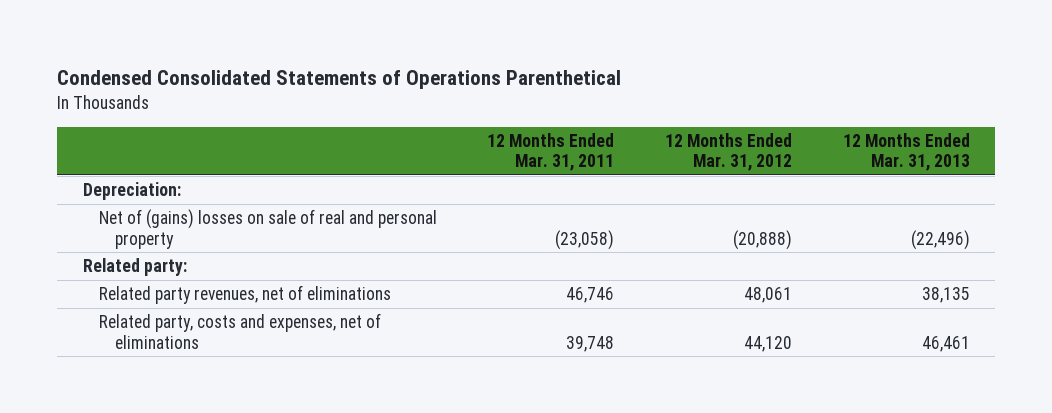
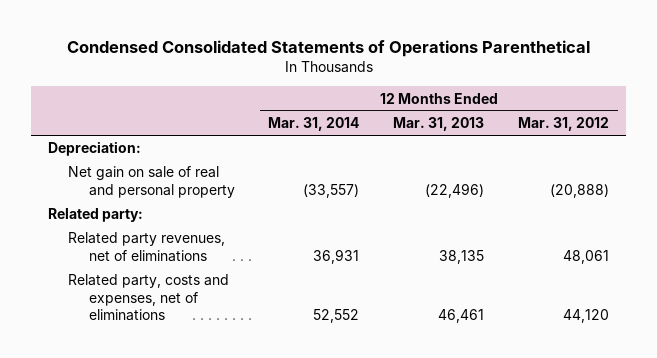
- | 12 Months Ended Mar. 31, 2011 | 12 Months Ended Mar. 31, 2012 | 12 Months Ended Mar. 31, 2013
+ | 12 Months Ended Mar. 31, 2014 | 12 Months Ended Mar. 31, 2013 | 12 Months Ended Mar. 31, 2012
- Net of (gains) losses on sale of real and personal property | (23,058) | (20,888) | (22,496)
+ Net gain on sale of real and personal property | (33,557) | (22,496) | (20,888)

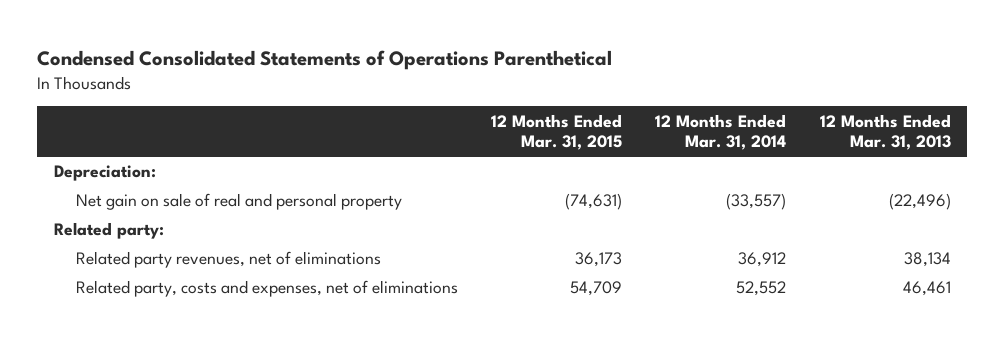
- | 12 Months Ended Mar. 31, 2014 | 12 Months Ended Mar. 31, 2013 | 12 Months Ended Mar. 31, 2012
+ | 12 Months Ended Mar. 31, 2015 | 12 Months Ended Mar. 31, 2014 | 12 Months Ended Mar. 31, 2013
- Related party revenues, net of eliminations | 36,931 | 38,135 | 48,061
+ Related party revenues, net of eliminations | 36,173 | 36,912 | 38,134

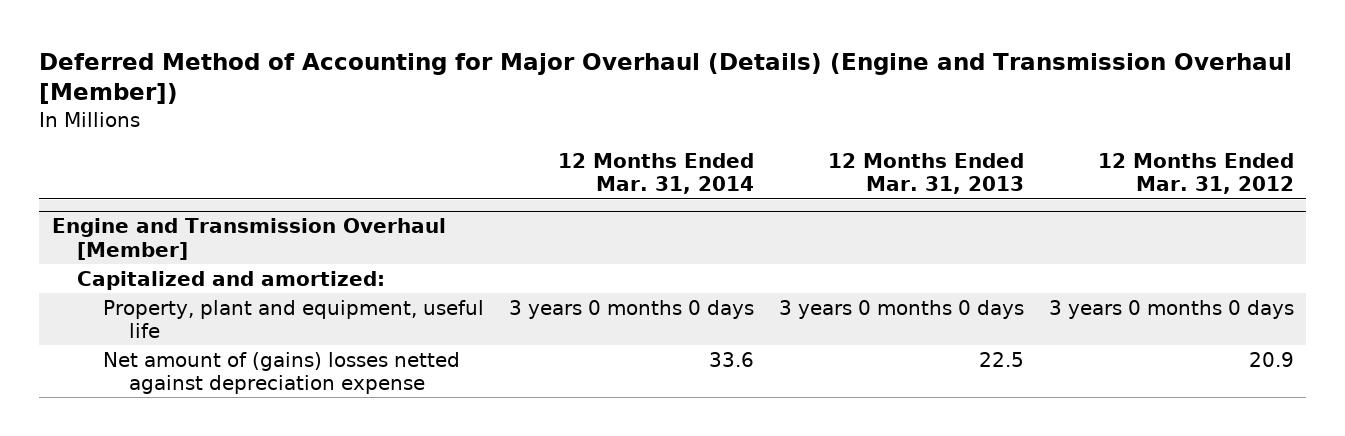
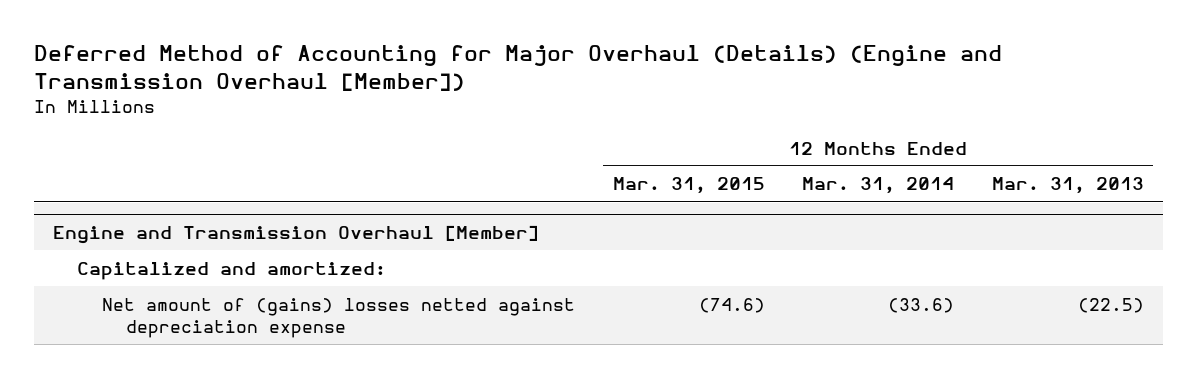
- | 12 Months Ended Mar. 31, 2014 | 12 Months Ended Mar. 31, 2013 | 12 Months Ended Mar. 31, 2012
+ | 12 Months Ended Mar. 31, 2015 | 12 Months Ended Mar. 31, 2014 | 12 Months Ended Mar. 31, 2013
@ Engine and Transmission Overhaul [Member]
- Property, plant and equipment, useful life | 3 years 0 months 0 days | 3 years 0 months 0 days | 3 years 0 months 0 days
- Net amount of (gains) losses netted against depreciation expense | 33.6 | 22.5 | 20.9
+ Net amount of (gains) losses netted against depreciation expense | (74.6) | (33.6) | (22.5)

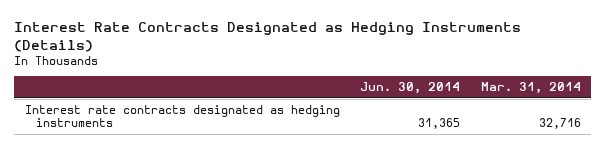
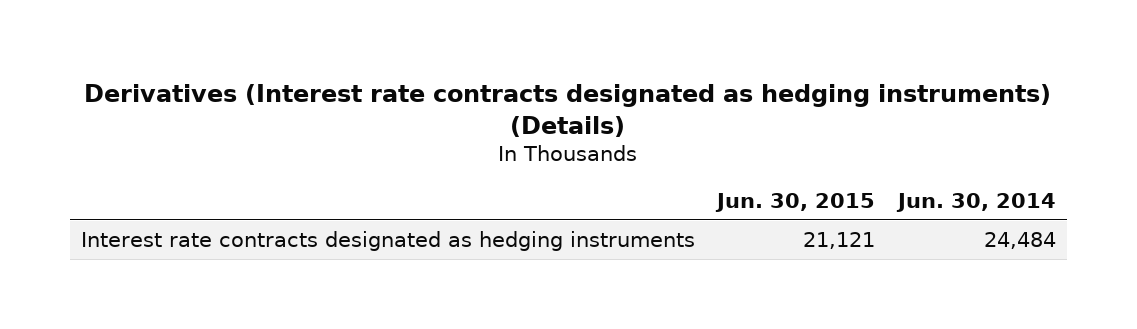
- Interest Rate Contracts Designated as Hedging Instruments (Details)
+ Derivatives (Interest rate contracts designated as hedging instruments) (Details)
- | Jun. 30, 2014 | Mar. 31, 2014
+ | Jun. 30, 2015 | Jun. 30, 2014
- Interest rate contracts designated as hedging instruments | 31,365 | 32,716
+ Interest rate contracts designated as hedging instruments | 21,121 | 24,484

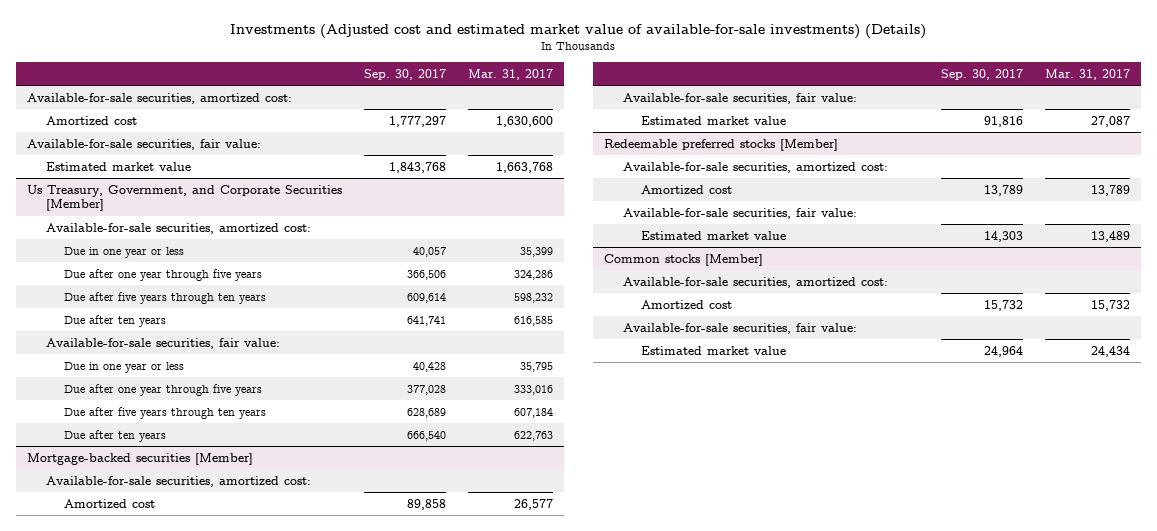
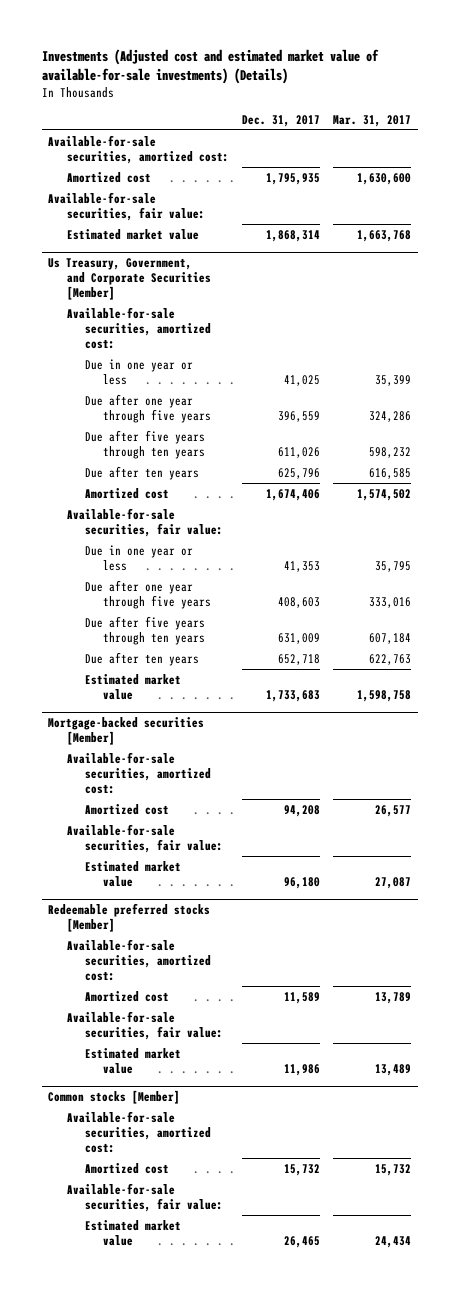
- | Sep. 30, 2017 | Mar. 31, 2017
+ | Dec. 31, 2017 | Mar. 31, 2017
@ Us Treasury, Government, and Corporate Securities [Member]
+ Amortized cost | 1,674,406 | 1,574,502
+ Estimated market value | 1,733,683 | 1,598,758

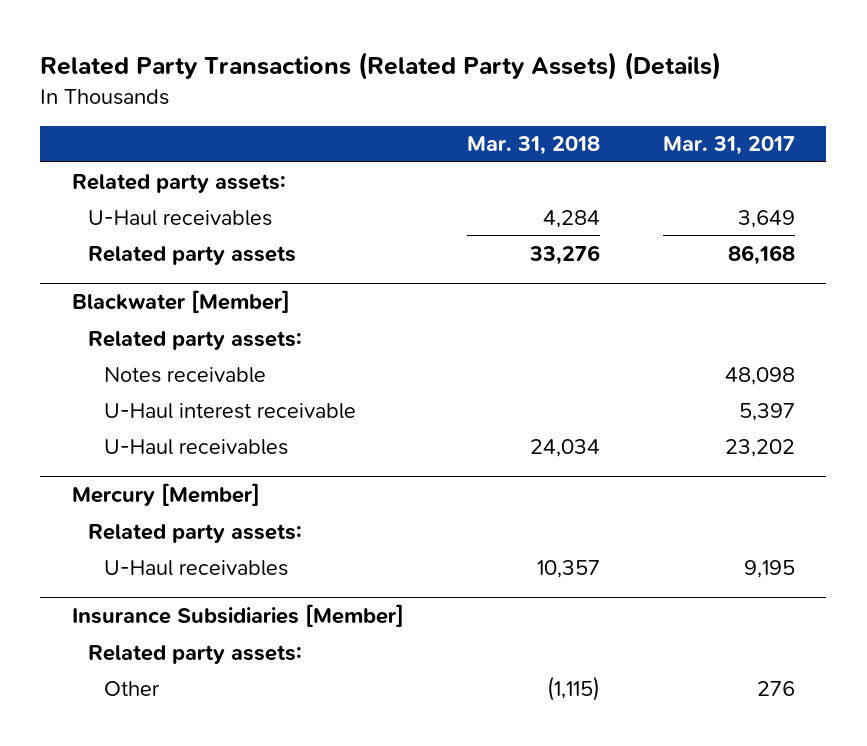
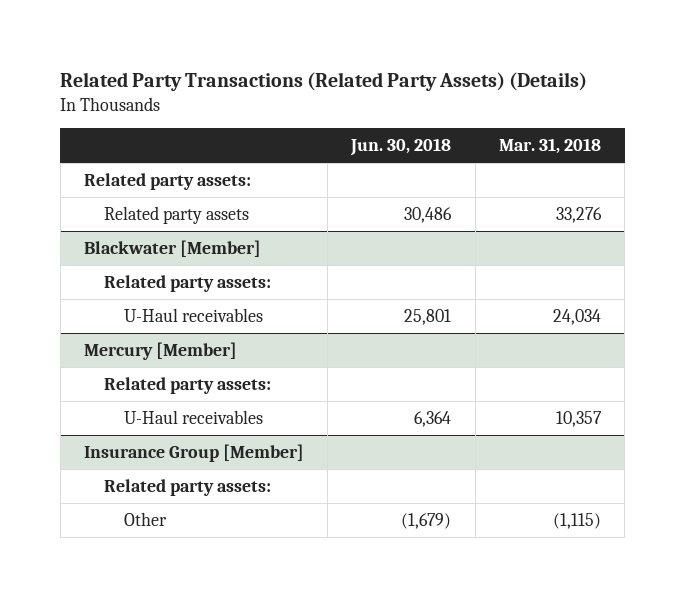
- | Mar. 31, 2018 | Mar. 31, 2017
+ | Jun. 30, 2018 | Mar. 31, 2018
- U-Haul receivables | 4,284 | 3,649
@ Blackwater [Member]
- Notes receivable | | 48,098
- U-Haul interest receivable | | 5,397
- Insurance Subsidiaries [Member]
+ Insurance Group [Member]

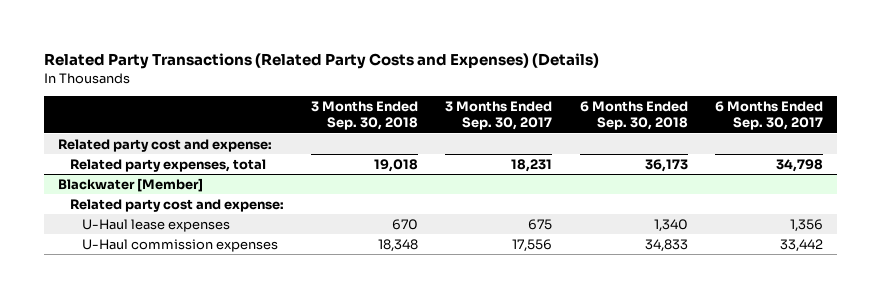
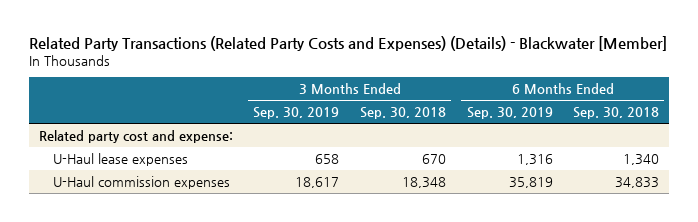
- Related Party Transactions (Related Party Costs and Expenses) (Details)
+ Related Party Transactions (Related Party Costs and Expenses) (Details) - Blackwater [Member]
- | 3 Months Ended Sep. 30, 2018 | 3 Months Ended Sep. 30, 2017 | 6 Months Ended Sep. 30, 2018 | 6 Months Ended Sep. 30, 2017
+ | 3 Months Ended Sep. 30, 2019 | 3 Months Ended Sep. 30, 2018 | 6 Months Ended Sep. 30, 2019 | 6 Months Ended Sep. 30, 2018
- Related party expenses, total | 19,018 | 18,231 | 36,173 | 34,798
- Blackwater [Member]
- Related party cost and expense:

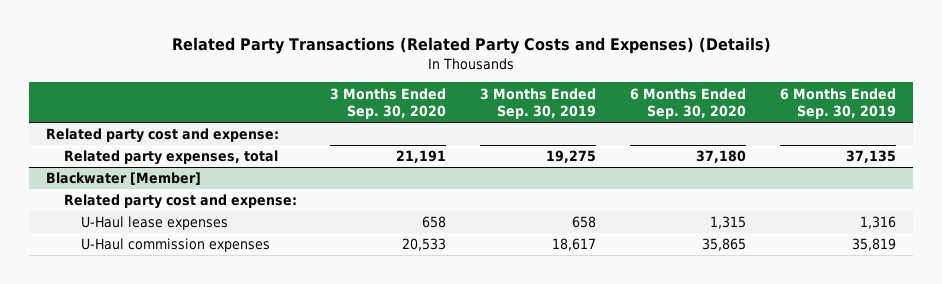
- Related Party Transactions (Related Party Costs and Expenses) (Details) - Blackwater [Member]
+ Related Party Transactions (Related Party Costs and Expenses) (Details)
- | 3 Months Ended Sep. 30, 2019 | 3 Months Ended Sep. 30, 2018 | 6 Months Ended Sep. 30, 2019 | 6 Months Ended Sep. 30, 2018
+ | 3 Months Ended Sep. 30, 2020 | 3 Months Ended Sep. 30, 2019 | 6 Months Ended Sep. 30, 2020 | 6 Months Ended Sep. 30, 2019
+ Related party expenses, total | 21,191 | 19,275 | 37,180 | 37,135
+ Blackwater [Member]
+ Related party cost and expense:

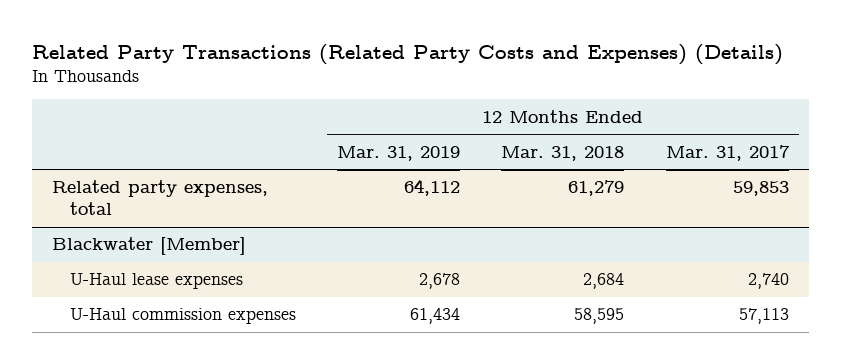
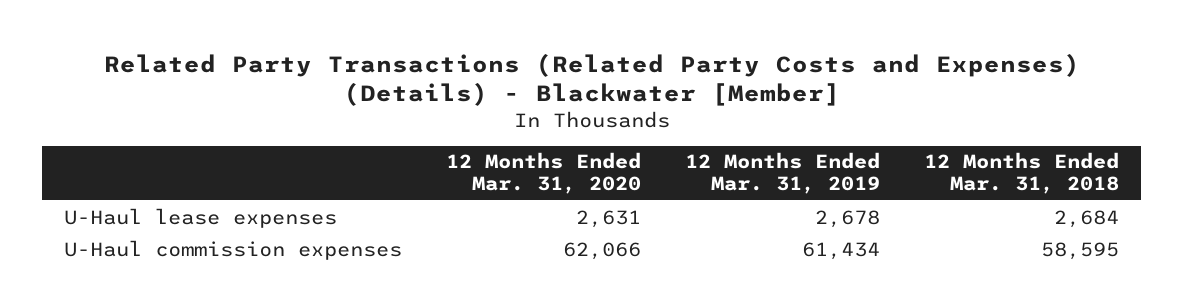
- Related Party Transactions (Related Party Costs and Expenses) (Details)
+ Related Party Transactions (Related Party Costs and Expenses) (Details) - Blackwater [Member]
- | 12 Months Ended Mar. 31, 2019 | 12 Months Ended Mar. 31, 2018 | 12 Months Ended Mar. 31, 2017
+ | 12 Months Ended Mar. 31, 2020 | 12 Months Ended Mar. 31, 2019 | 12 Months Ended Mar. 31, 2018
- Related party expenses, total | 64,112 | 61,279 | 59,853
- Blackwater [Member]

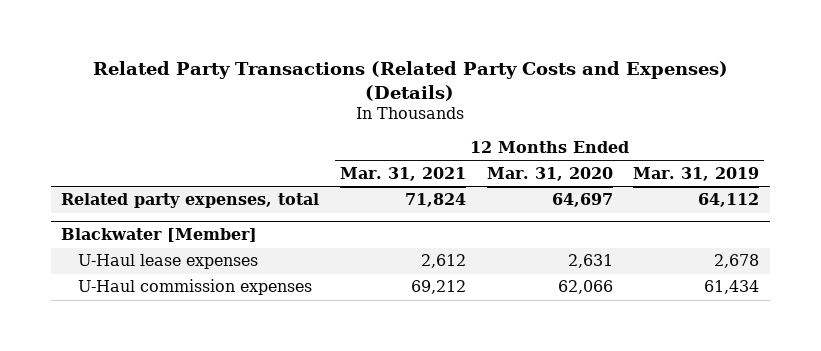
- Related Party Transactions (Related Party Costs and Expenses) (Details) - Blackwater [Member]
+ Related Party Transactions (Related Party Costs and Expenses) (Details)
- | 12 Months Ended Mar. 31, 2020 | 12 Months Ended Mar. 31, 2019 | 12 Months Ended Mar. 31, 2018
+ | 12 Months Ended Mar. 31, 2021 | 12 Months Ended Mar. 31, 2020 | 12 Months Ended Mar. 31, 2019
+ Related party expenses, total | 71,824 | 64,697 | 64,112
+ Blackwater [Member]

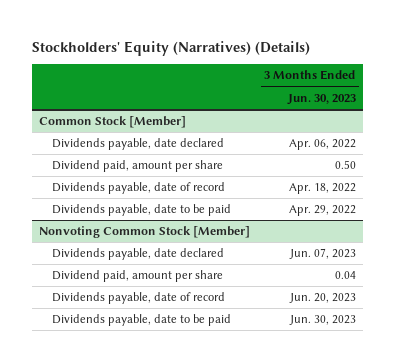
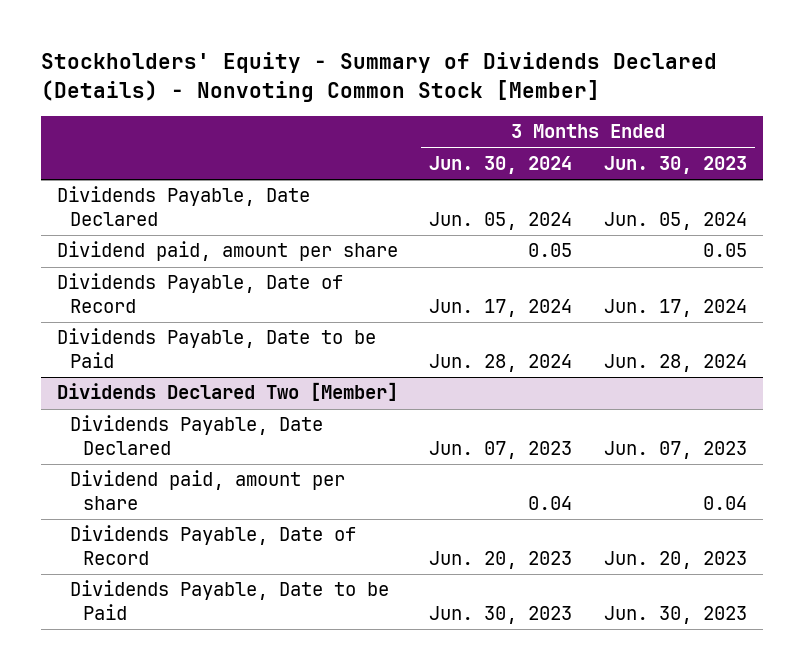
- Stockholders' Equity (Narratives) (Details)
+ Stockholders' Equity - Summary of Dividends Declared (Details) - Nonvoting Common Stock [Member]
- | 3 Months Ended Jun. 30, 2023
+ | 3 Months Ended Jun. 30, 2024 | 3 Months Ended Jun. 30, 2023
- Common Stock [Member]
- Dividends payable, date declared | Apr. 06, 2022
- Dividend paid, amount per share | 0.50
- Dividends payable, date of record | Apr. 18, 2022
- Dividends payable, date to be paid | Apr. 29, 2022
- Nonvoting Common Stock [Member]
- Dividends payable, date declared | Jun. 07, 2023
+ Dividends Payable, Date Declared | Jun. 05, 2024 | Jun. 05, 2024
+ Dividend paid, amount per share | 0.05 | 0.05
+ Dividends Payable, Date of Record | Jun. 17, 2024 | Jun. 17, 2024
+ Dividends Payable, Date to be Paid | Jun. 28, 2024 | Jun. 28, 2024
+ Dividends Declared Two [Member]
+ Dividends Payable, Date Declared | Jun. 07, 2023 | Jun. 07, 2023
- Dividends payable, date of record | Jun. 20, 2023
- Dividends payable, date to be paid | Jun. 30, 2023
+ Dividends Payable, Date of Record | Jun. 20, 2023 | Jun. 20, 2023
+ Dividends Payable, Date to be Paid | Jun. 30, 2023 | Jun. 30, 2023

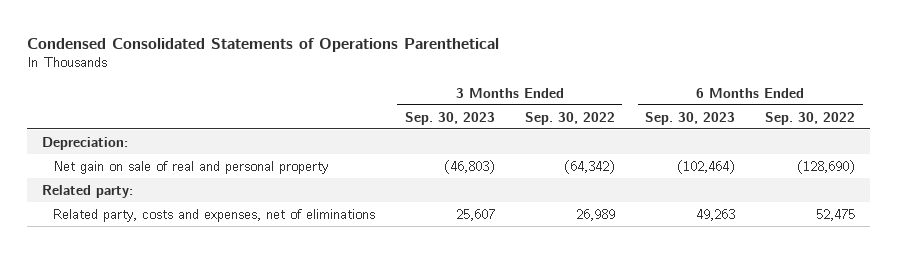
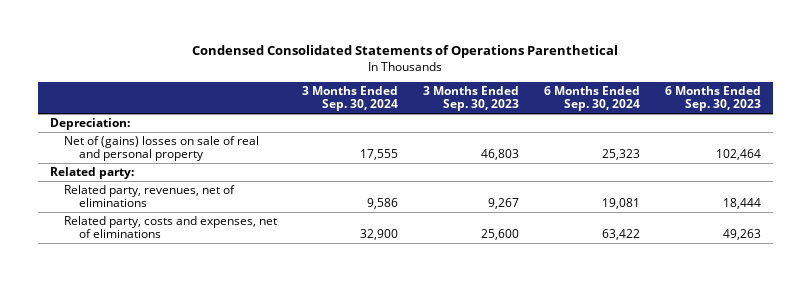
- | 3 Months Ended Sep. 30, 2023 | 3 Months Ended Sep. 30, 2022 | 6 Months Ended Sep. 30, 2023 | 6 Months Ended Sep. 30, 2022
+ | 3 Months Ended Sep. 30, 2024 | 3 Months Ended Sep. 30, 2023 | 6 Months Ended Sep. 30, 2024 | 6 Months Ended Sep. 30, 2023
- Net gain on sale of real and personal property | (46,803) | (64,342) | (102,464) | (128,690)
+ Net of (gains) losses on sale of real and personal property | 17,555 | 46,803 | 25,323 | 102,464
- Related party, costs and expenses, net of eliminations | 25,607 | 26,989 | 49,263 | 52,475
+ Related party, revenues, net of eliminations | 9,586 | 9,267 | 19,081 | 18,444
+ Related party, costs and expenses, net of eliminations | 32,900 | 25,600 | 63,422 | 49,263

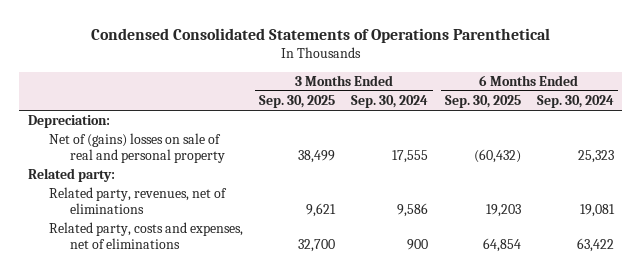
- | 3 Months Ended Sep. 30, 2024 | 3 Months Ended Sep. 30, 2023 | 6 Months Ended Sep. 30, 2024 | 6 Months Ended Sep. 30, 2023
+ | 3 Months Ended Sep. 30, 2025 | 3 Months Ended Sep. 30, 2024 | 6 Months Ended Sep. 30, 2025 | 6 Months Ended Sep. 30, 2024
- Related party, costs and expenses, net of eliminations | 32,900 | 25,600 | 63,422 | 49,263
+ Related party, costs and expenses, net of eliminations | 32,700 | 900 | 64,854 | 63,422

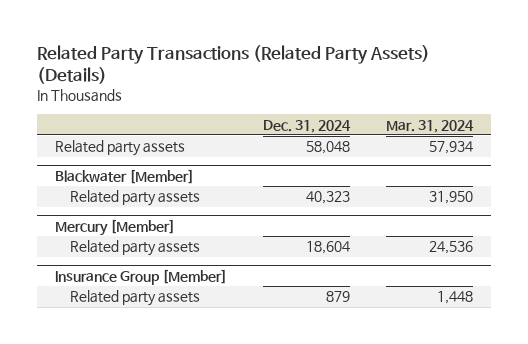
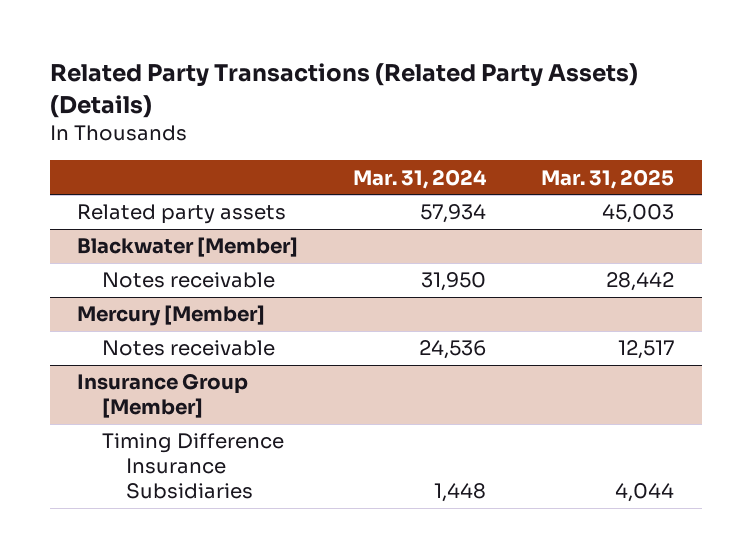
- | Dec. 31, 2024 | Mar. 31, 2024
+ | Mar. 31, 2024 | Mar. 31, 2025
@ Blackwater [Member]
- Related party assets | 40,323 | 31,950
+ Notes receivable | 31,950 | 28,442
@ Mercury [Member]
- Related party assets | 18,604 | 24,536
+ Notes receivable | 24,536 | 12,517
@ Insurance Group [Member]
- Related party assets | 879 | 1,448
+ Timing Difference Insurance Subsidiaries | 1,448 | 4,044

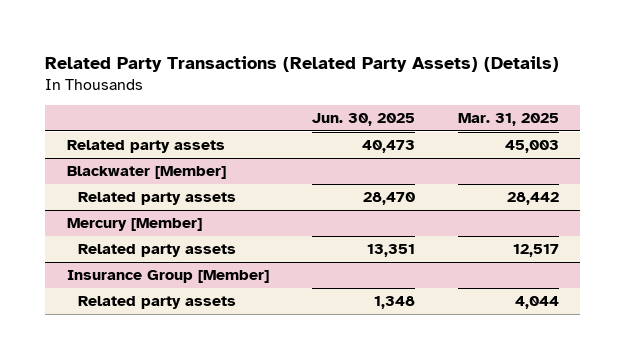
- | Mar. 31, 2024 | Mar. 31, 2025
+ | Jun. 30, 2025 | Mar. 31, 2025
@ Blackwater [Member]
- Notes receivable | 31,950 | 28,442
+ Related party assets | 28,470 | 28,442
@ Mercury [Member]
- Notes receivable | 24,536 | 12,517
+ Related party assets | 13,351 | 12,517
@ Insurance Group [Member]
- Timing Difference Insurance Subsidiaries | 1,448 | 4,044
+ Related party assets | 1,348 | 4,044

